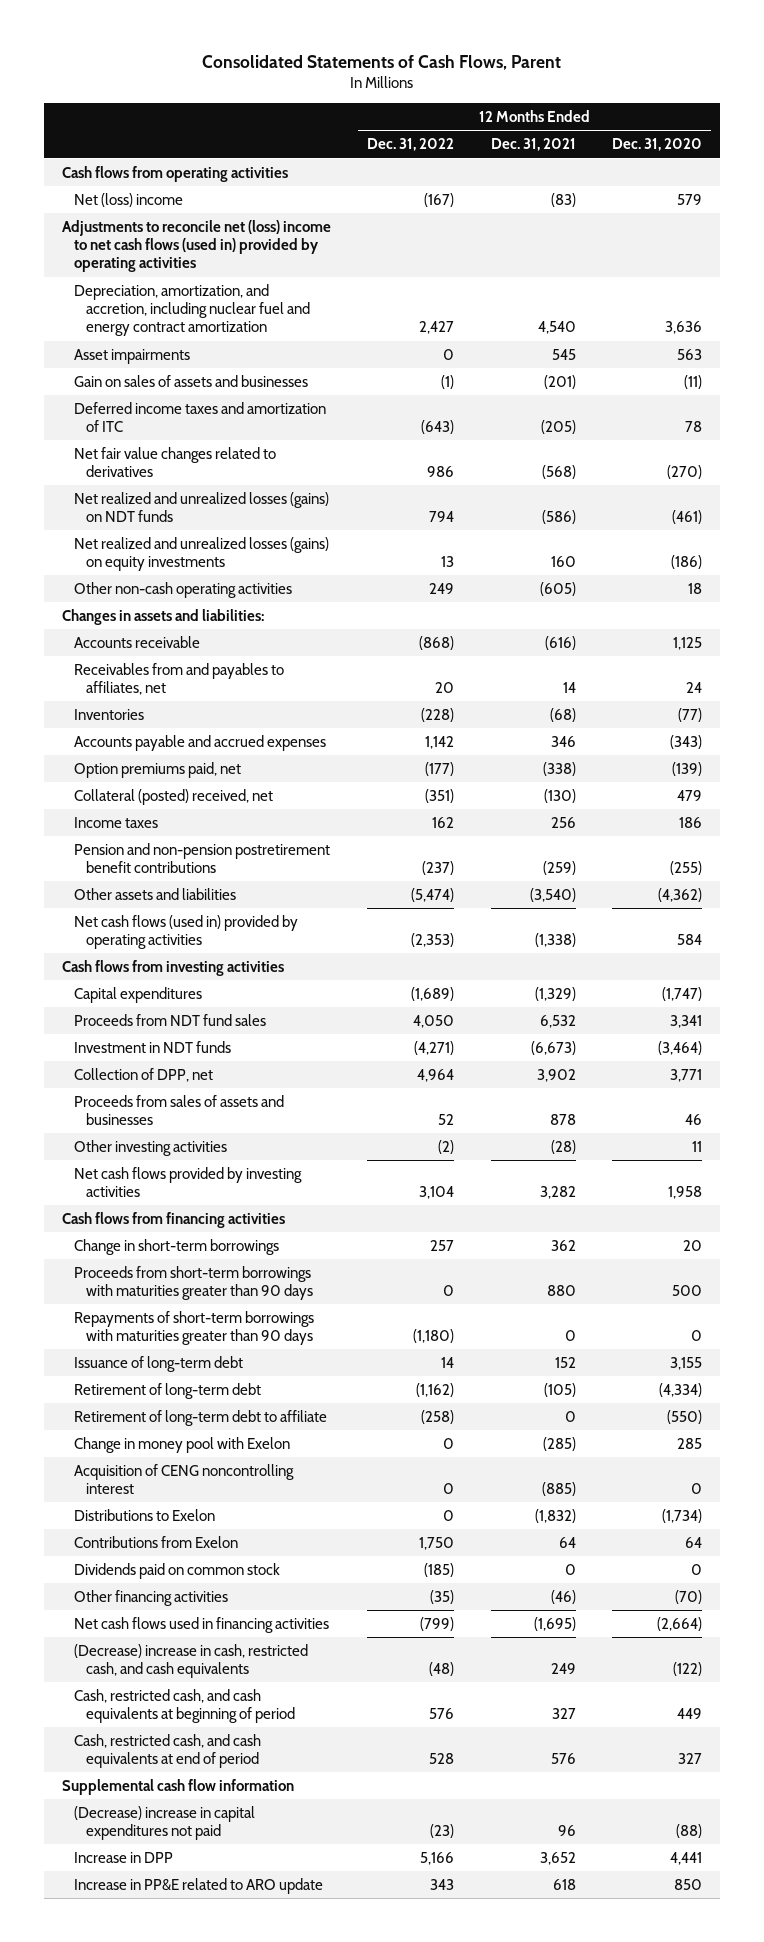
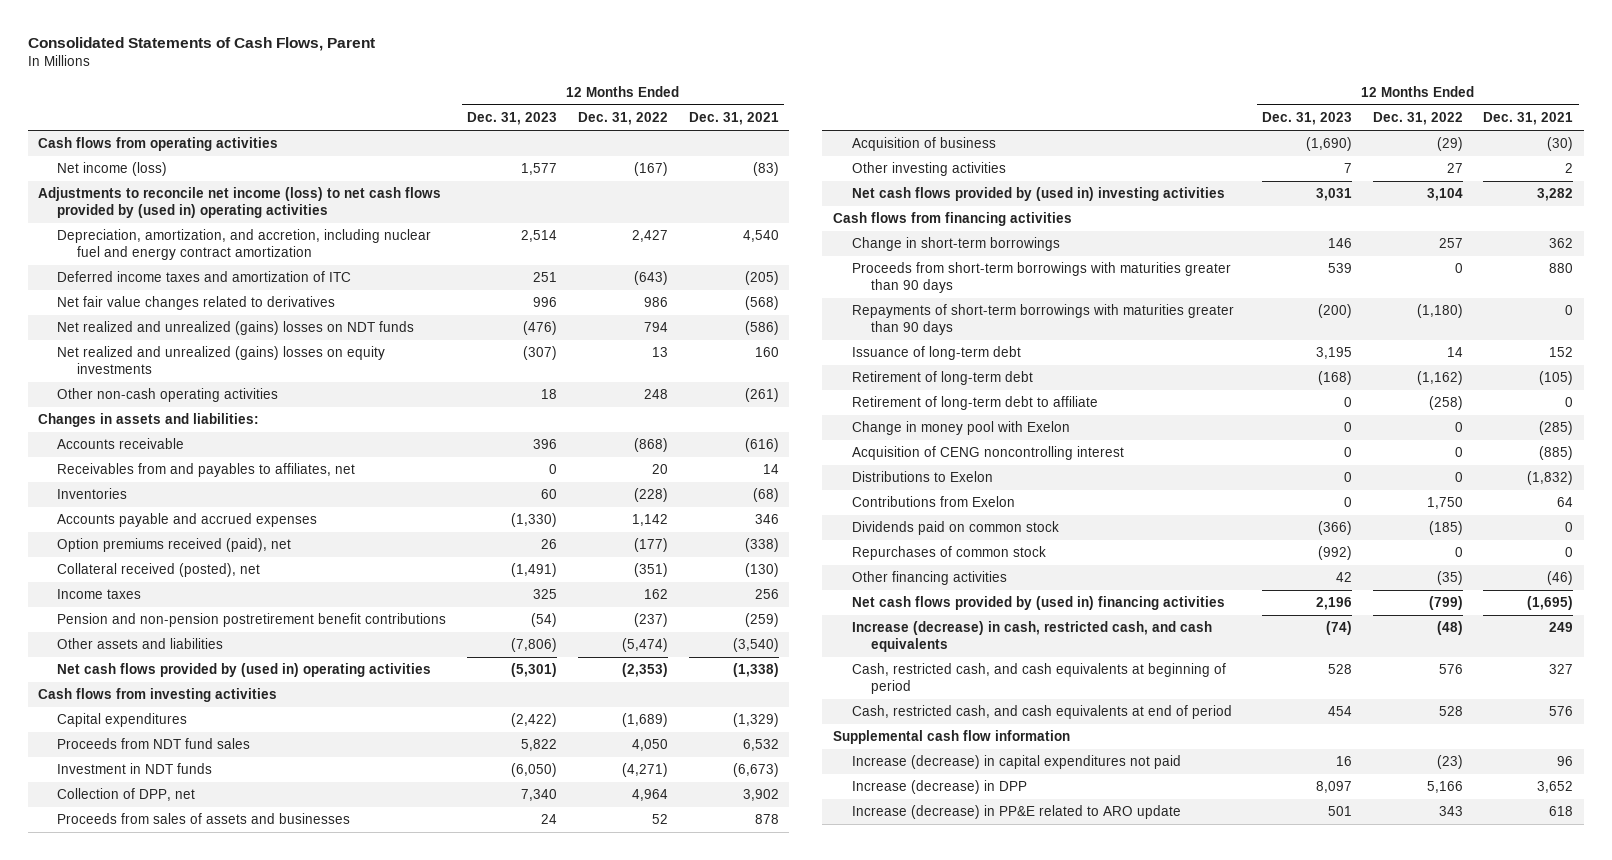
- | 12 Months Ended Dec. 31, 2022 | 12 Months Ended Dec. 31, 2021 | 12 Months Ended Dec. 31, 2020
+ | 12 Months Ended Dec. 31, 2023 | 12 Months Ended Dec. 31, 2022 | 12 Months Ended Dec. 31, 2021
- Net (loss) income | (167) | (83) | 579
- Adjustments to reconcile net (loss) income to net cash flows (used in) provided by operating activities
+ Net income (loss) | 1,577 | (167) | (83)
+ Adjustments to reconcile net income (loss) to net cash flows provided by (used in) operating activities
- Asset impairments | 0 | 545 | 563
- Gain on sales of assets and businesses | (1) | (201) | (11)
- Net realized and unrealized losses (gains) on NDT funds | 794 | (586) | (461)
- Net realized and unrealized losses (gains) on equity investments | 13 | 160 | (186)
- Other non-cash operating activities | 249 | (605) | 18
+ Net realized and unrealized (gains) losses on NDT funds | (476) | 794 | (586)
+ Net realized and unrealized (gains) losses on equity investments | (307) | 13 | 160
+ Other non-cash operating activities | 18 | 248 | (261)
- Option premiums paid, net | (177) | (338) | (139)
- Collateral (posted) received, net | (351) | (130) | 479
+ Option premiums received (paid), net | 26 | (177) | (338)
+ Collateral received (posted), net | (1,491) | (351) | (130)
- Net cash flows (used in) provided by operating activities | (2,353) | (1,338) | 584
+ Net cash flows provided by (used in) operating activities | (5,301) | (2,353) | (1,338)
- Other investing activities | (2) | (28) | 11
- Net cash flows provided by investing activities | 3,104 | 3,282 | 1,958
+ Acquisition of business | (1,690) | (29) | (30)
+ Other investing activities | 7 | 27 | 2
+ Net cash flows provided by (used in) investing activities | 3,031 | 3,104 | 3,282
+ Repurchases of common stock | (992) | 0 | 0
- Net cash flows used in financing activities | (799) | (1,695) | (2,664)
- (Decrease) increase in cash, restricted cash, and cash equivalents | (48) | 249 | (122)
+ Net cash flows provided by (used in) financing activities | 2,196 | (799) | (1,695)
+ Increase (decrease) in cash, restricted cash, and cash equivalents | (74) | (48) | 249
- (Decrease) increase in capital expenditures not paid | (23) | 96 | (88)
- Increase in DPP | 5,166 | 3,652 | 4,441
- Increase in PP&E related to ARO update | 343 | 618 | 850
+ Increase (decrease) in capital expenditures not paid | 16 | (23) | 96
+ Increase (decrease) in DPP | 8,097 | 5,166 | 3,652
+ Increase (decrease) in PP&E related to ARO update | 501 | 343 | 618

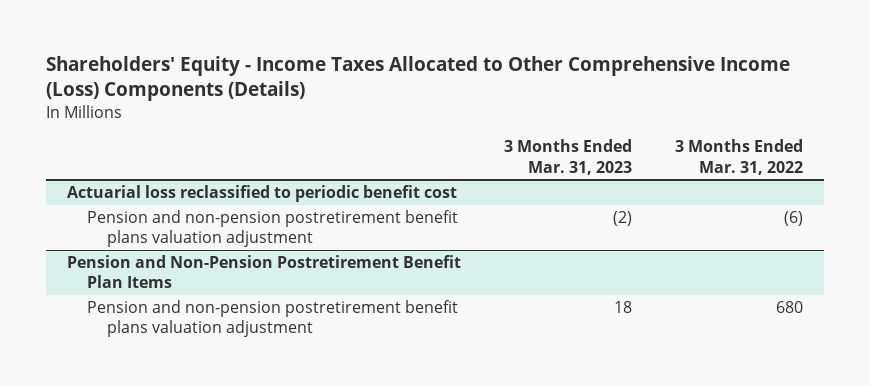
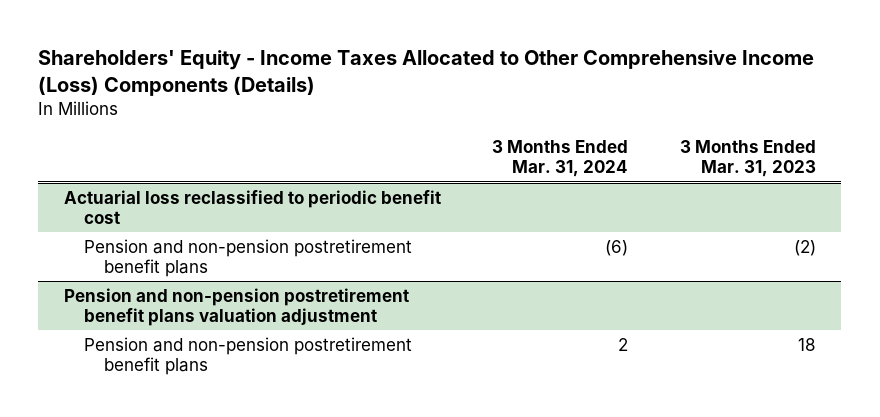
- | 3 Months Ended Mar. 31, 2023 | 3 Months Ended Mar. 31, 2022
+ | 3 Months Ended Mar. 31, 2024 | 3 Months Ended Mar. 31, 2023
@ Actuarial loss reclassified to periodic benefit cost
- Pension and non-pension postretirement benefit plans valuation adjustment | (2) | (6)
- Pension and Non-Pension Postretirement Benefit Plan Items
- Pension and non-pension postretirement benefit plans valuation adjustment | 18 | 680
@ Actuarial loss reclassified to periodic benefit cost
+ Pension and non-pension postretirement benefit plans | (6) | (2)
+ Pension and non-pension postretirement benefit plans valuation adjustment
+ Pension and non-pension postretirement benefit plans | 2 | 18

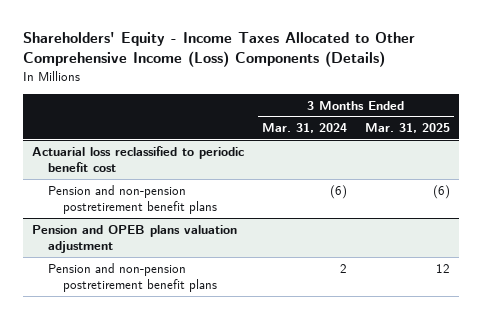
- | 3 Months Ended Mar. 31, 2024 | 3 Months Ended Mar. 31, 2023
+ | 3 Months Ended Mar. 31, 2024 | 3 Months Ended Mar. 31, 2025
- Pension and non-pension postretirement benefit plans valuation adjustment
+ Pension and OPEB plans valuation adjustment

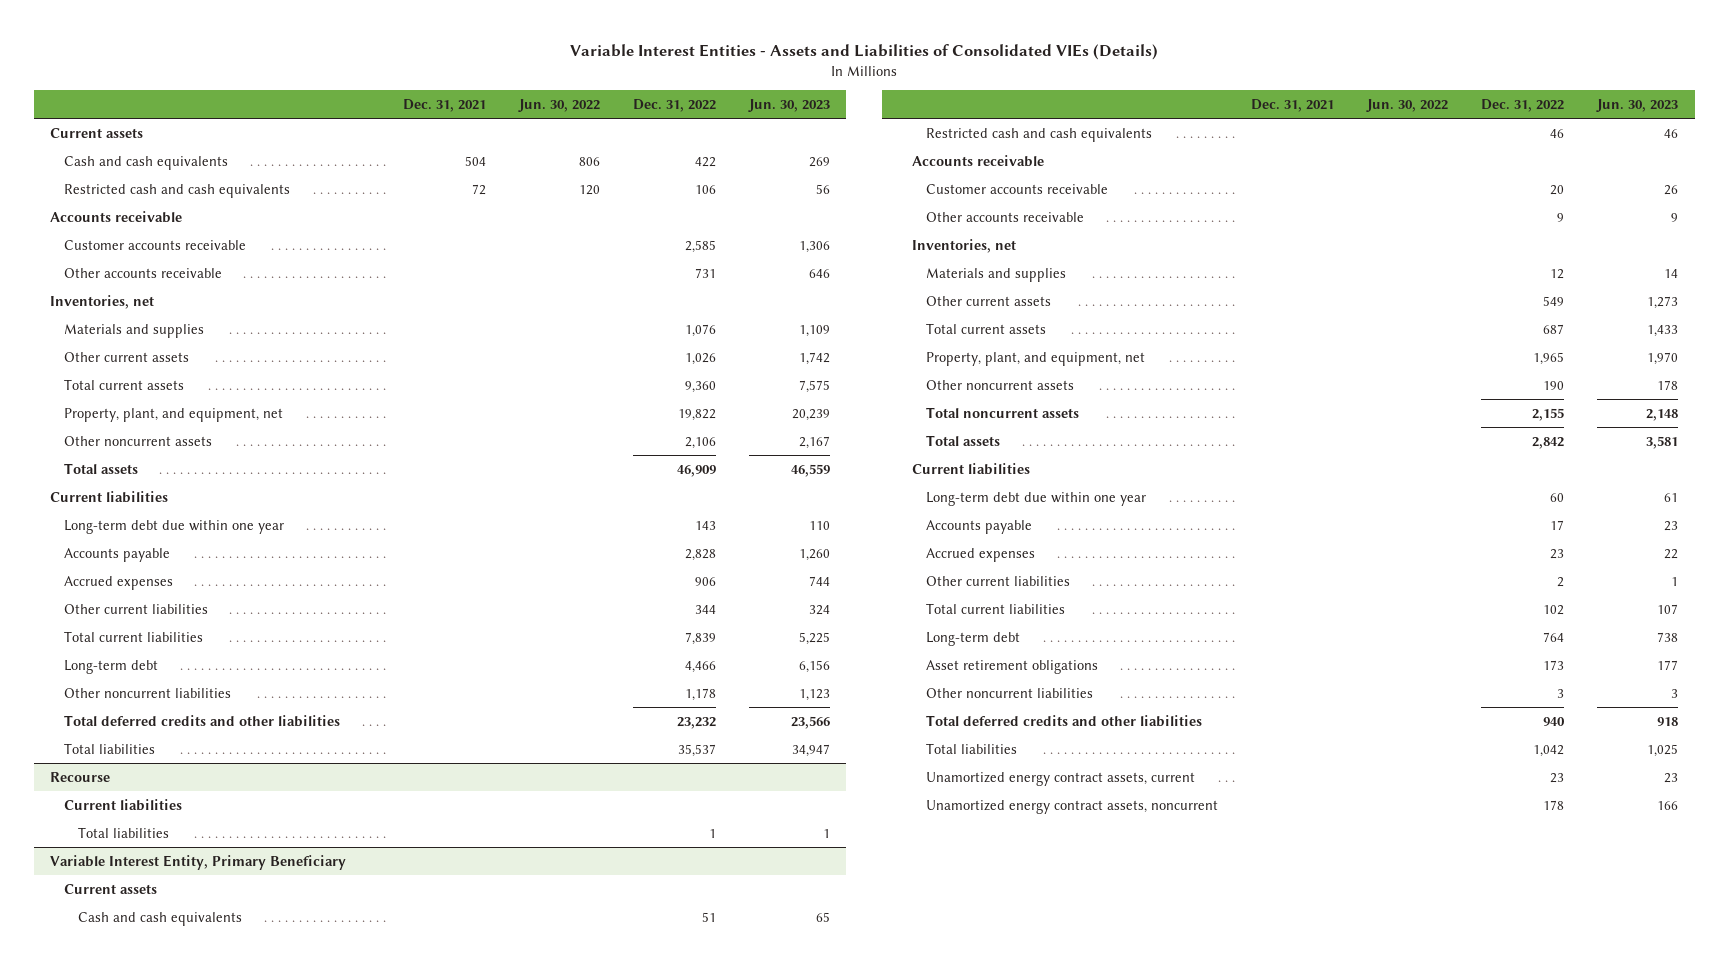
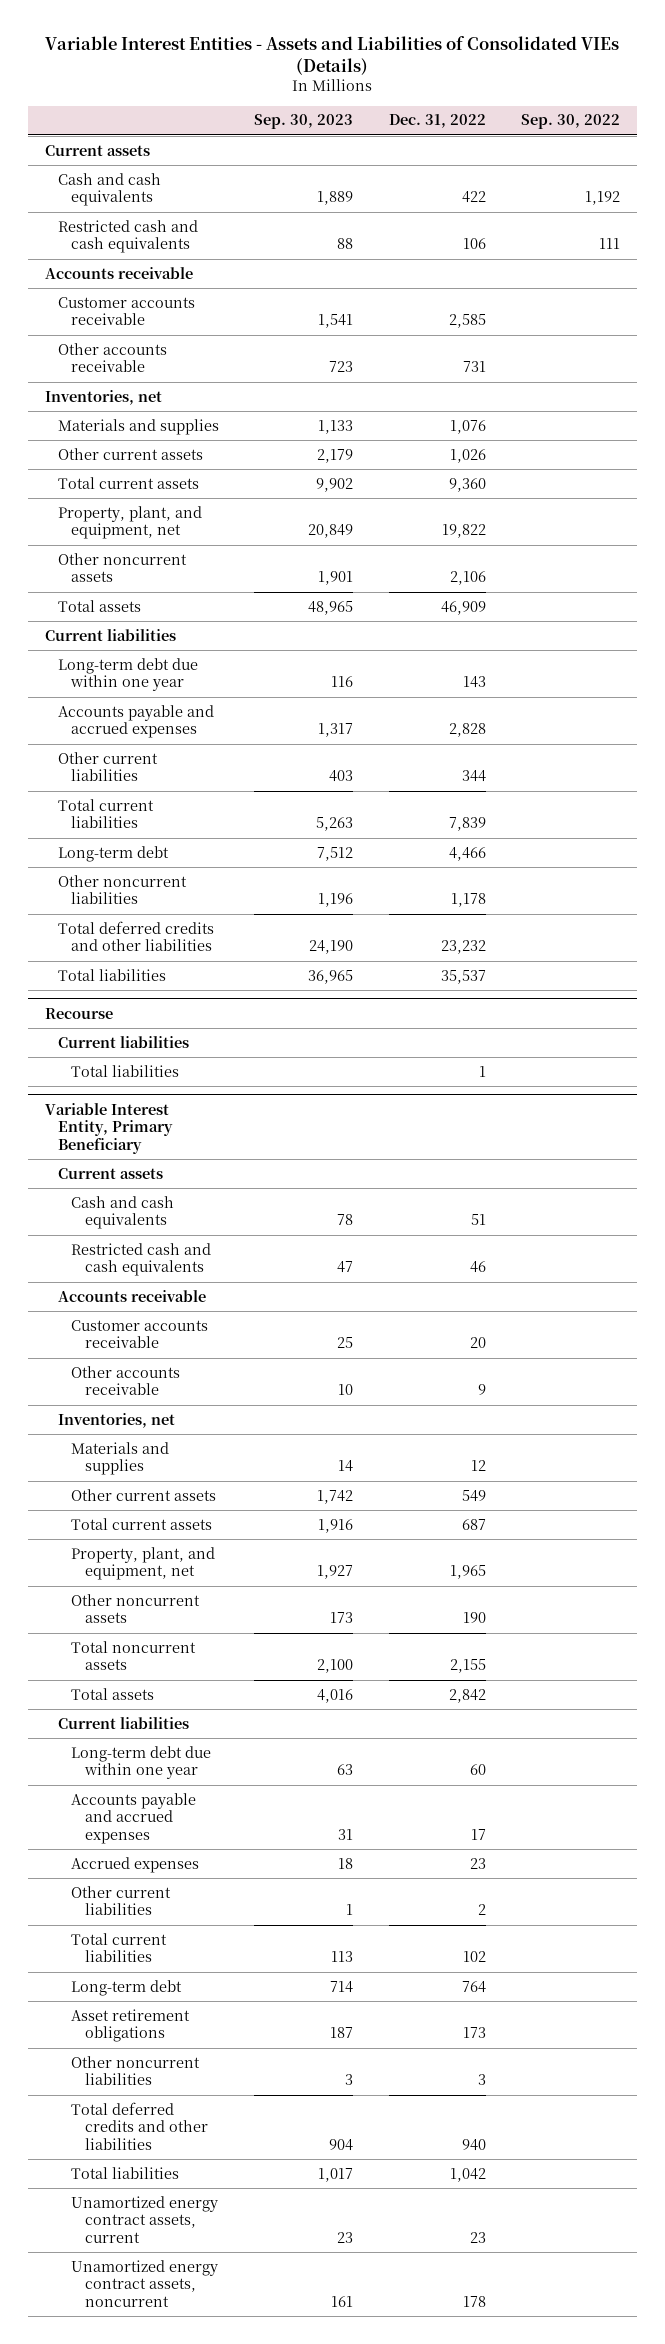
- | Dec. 31, 2021 | Jun. 30, 2022 | Dec. 31, 2022 | Jun. 30, 2023
+ | Sep. 30, 2023 | Dec. 31, 2022 | Sep. 30, 2022
- Accounts payable | | | 2,828 | 1,260
- Accrued expenses | | | 906 | 744
+ Accounts payable and accrued expenses | 1,317 | 2,828 |
@ Variable Interest Entity, Primary Beneficiary
- Accounts payable | | | 17 | 23
+ Accounts payable and accrued expenses | 31 | 17 |

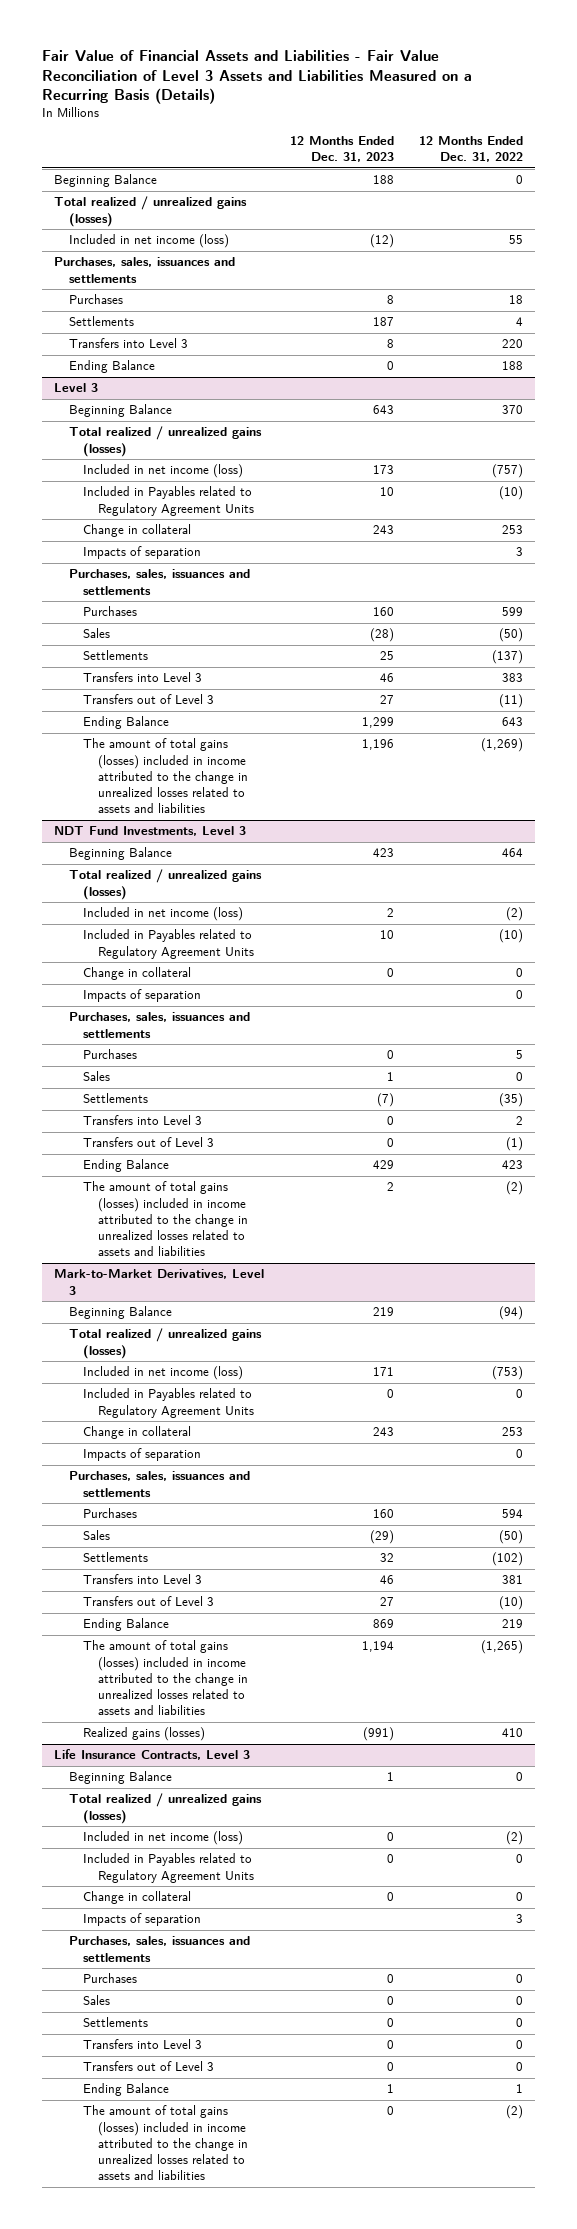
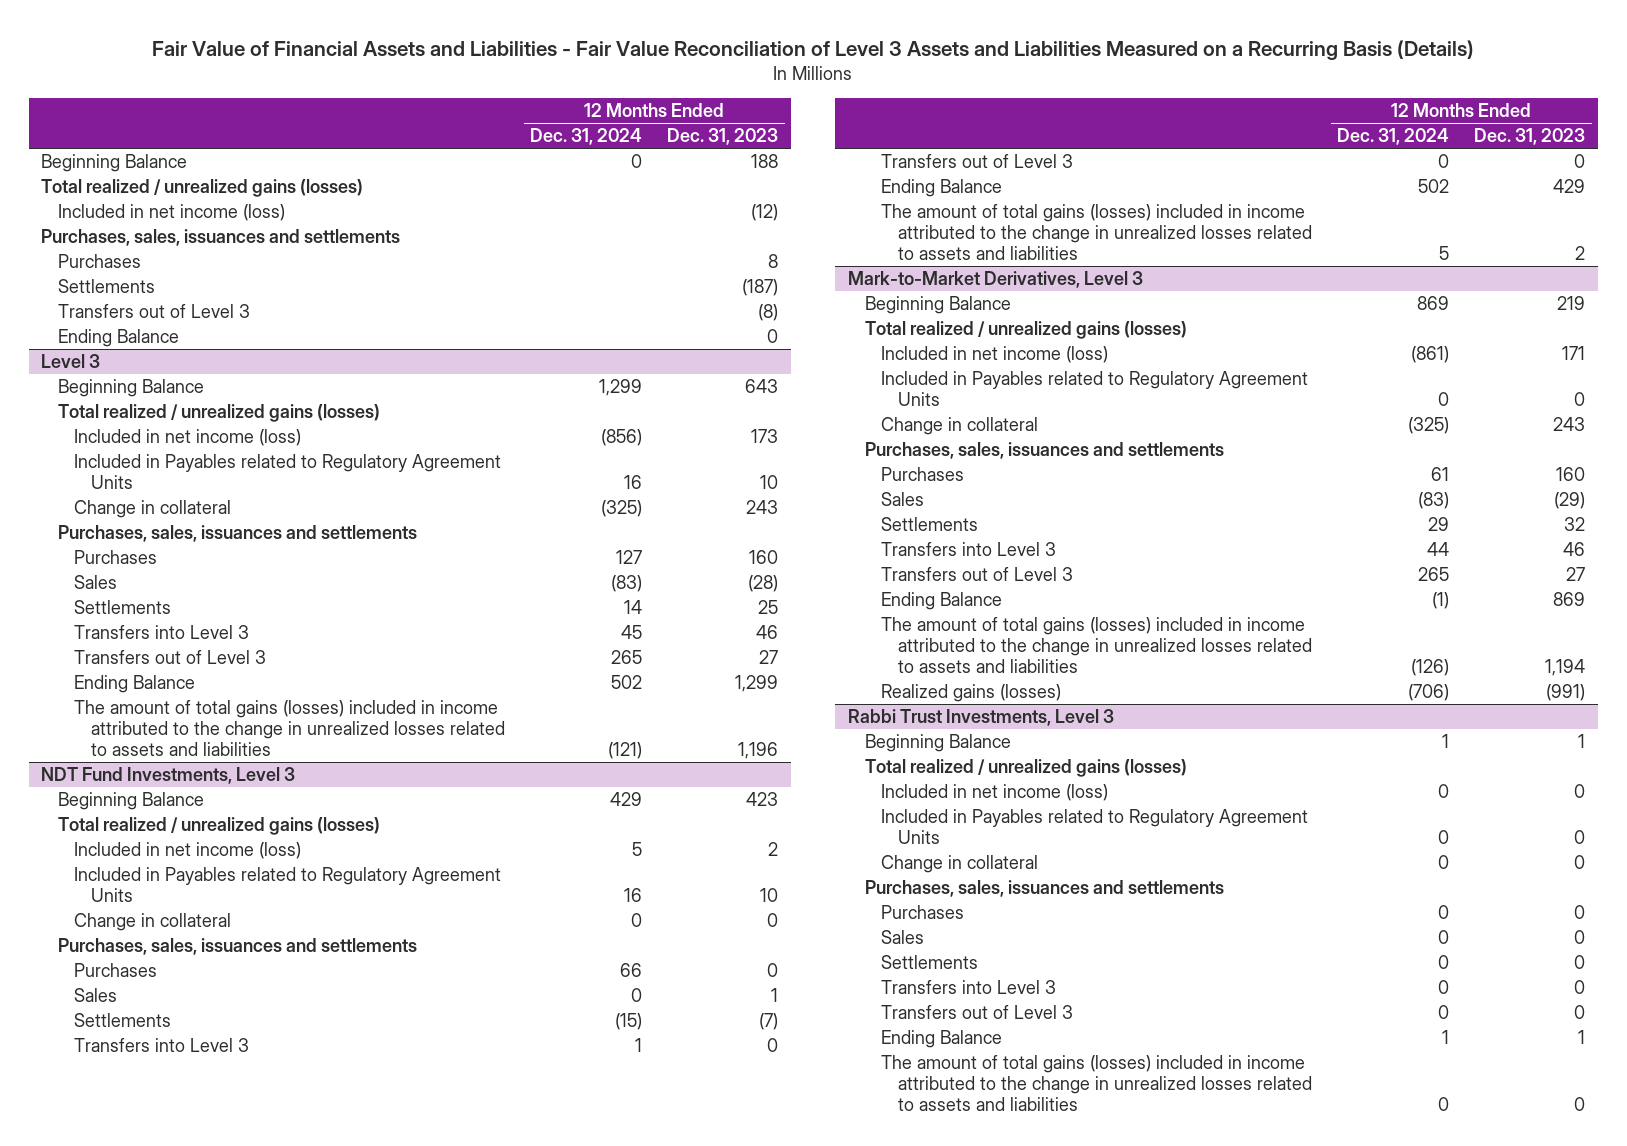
- | 12 Months Ended Dec. 31, 2023 | 12 Months Ended Dec. 31, 2022
+ | 12 Months Ended Dec. 31, 2024 | 12 Months Ended Dec. 31, 2023
- Settlements | 187 | 4
- Transfers into Level 3 | 8 | 220
+ Settlements | | (187)
+ Transfers out of Level 3 | | (8)
@ Level 3
- Impacts of separation | | 3
@ NDT Fund Investments, Level 3
- Impacts of separation | | 0
@ Mark-to-Market Derivatives, Level 3
- Impacts of separation | | 0
- Life Insurance Contracts, Level 3
+ Rabbi Trust Investments, Level 3
- Impacts of separation | | 3

